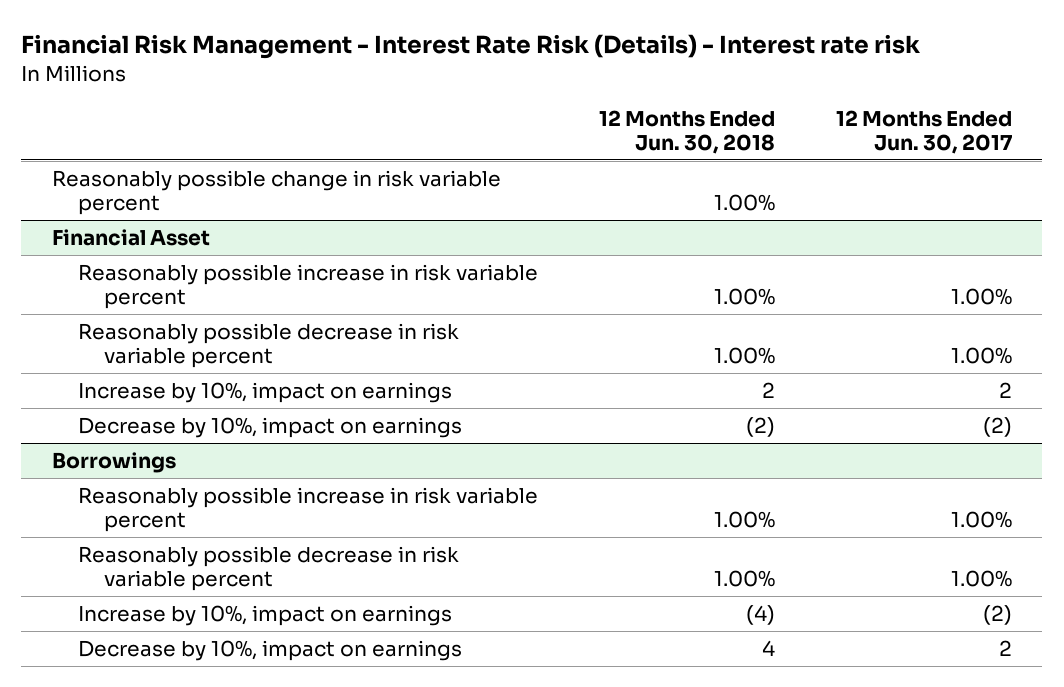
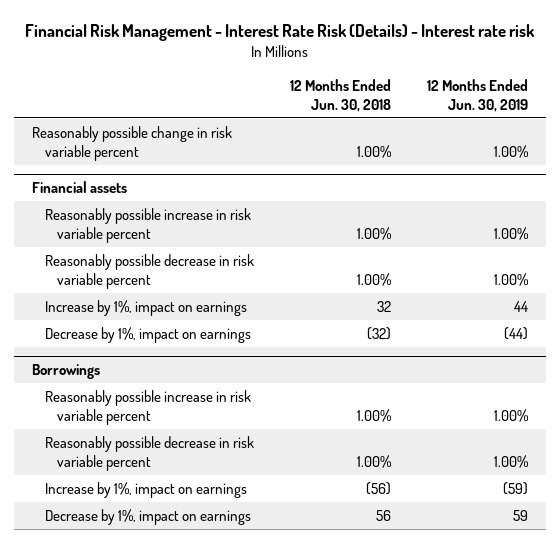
- | 12 Months Ended Jun. 30, 2018 | 12 Months Ended Jun. 30, 2017
+ | 12 Months Ended Jun. 30, 2018 | 12 Months Ended Jun. 30, 2019
- Financial Asset
+ Financial assets
- Increase by 10%, impact on earnings | 2 | 2
- Decrease by 10%, impact on earnings | (2) | (2)
+ Increase by 1%, impact on earnings | 32 | 44
+ Decrease by 1%, impact on earnings | (32) | (44)
@ Borrowings
- Increase by 10%, impact on earnings | (4) | (2)
- Decrease by 10%, impact on earnings | 4 | 2
+ Increase by 1%, impact on earnings | (56) | (59)
+ Decrease by 1%, impact on earnings | 56 | 59

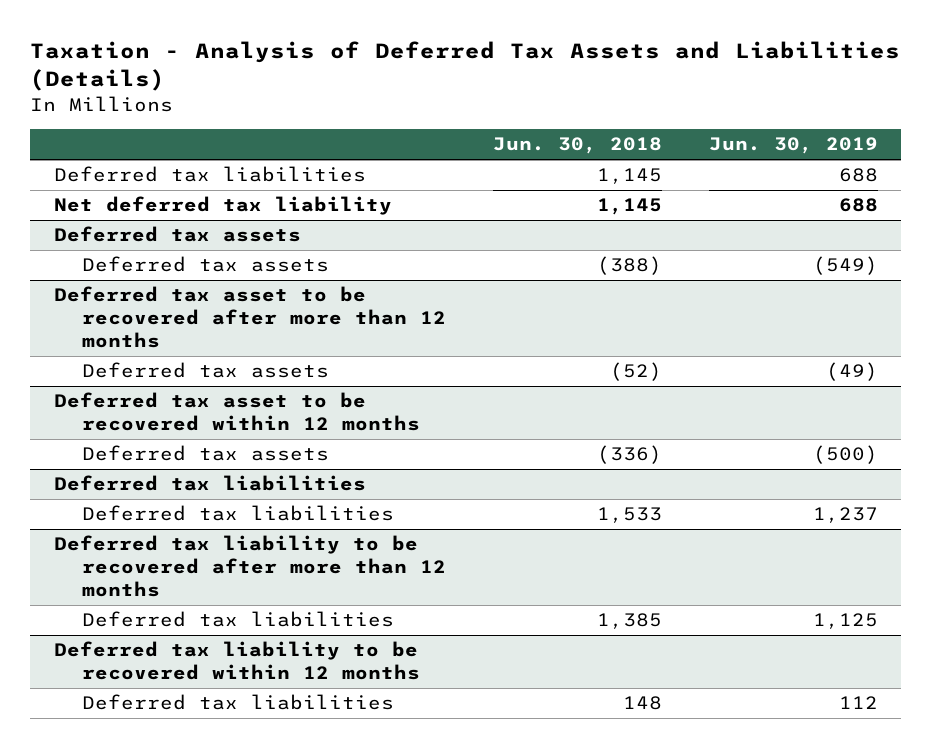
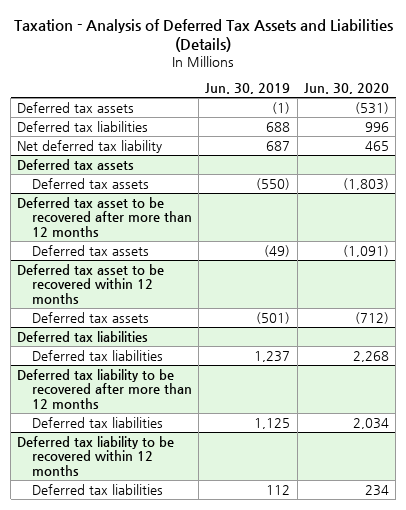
- | Jun. 30, 2018 | Jun. 30, 2019
+ | Jun. 30, 2019 | Jun. 30, 2020
+ Deferred tax assets | (1) | (531)
- Net deferred tax liability | 1,145 | 688
+ Net deferred tax liability | 687 | 465
@ Deferred tax assets
- Deferred tax assets | (388) | (549)
+ Deferred tax assets | (550) | (1,803)
@ Deferred tax asset to be recovered within 12 months
- Deferred tax assets | (336) | (500)
+ Deferred tax assets | (501) | (712)

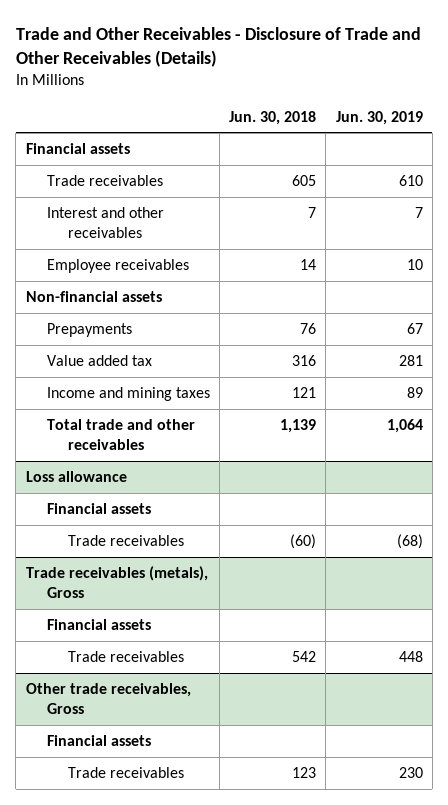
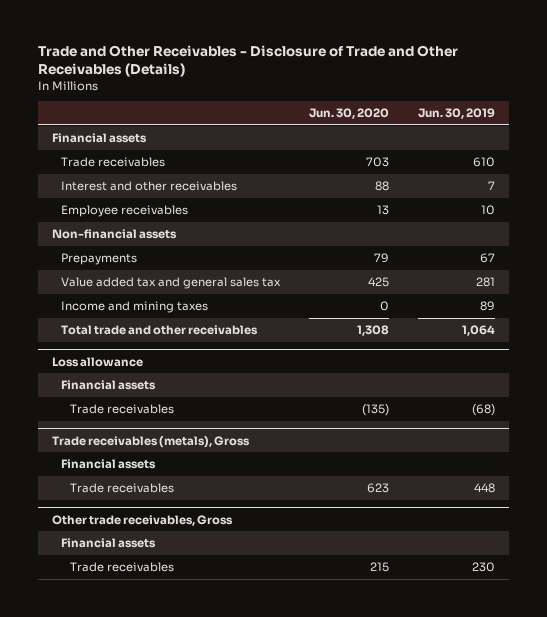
- | Jun. 30, 2018 | Jun. 30, 2019
+ | Jun. 30, 2020 | Jun. 30, 2019
- Value added tax | 316 | 281
+ Value added tax and general sales tax | 425 | 281

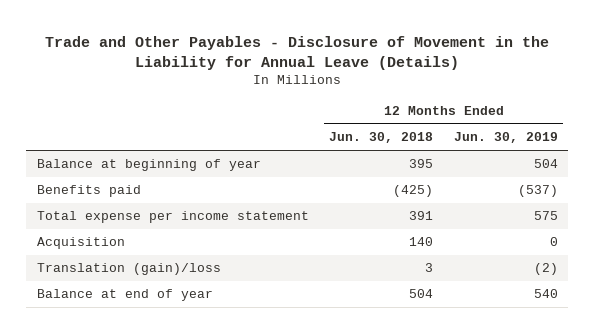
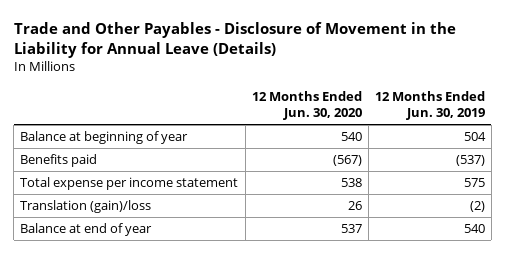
- | 12 Months Ended Jun. 30, 2018 | 12 Months Ended Jun. 30, 2019
+ | 12 Months Ended Jun. 30, 2020 | 12 Months Ended Jun. 30, 2019
- Acquisition | 140 | 0

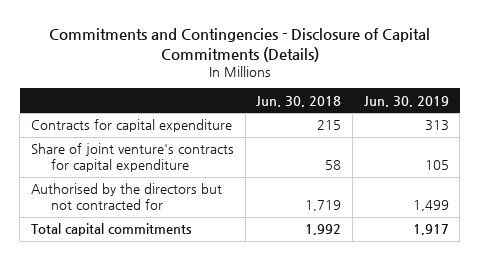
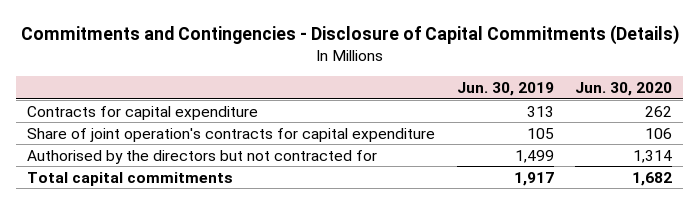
- | Jun. 30, 2018 | Jun. 30, 2019
+ | Jun. 30, 2019 | Jun. 30, 2020
- Share of joint venture's contracts for capital expenditure | 58 | 105
+ Share of joint operation's contracts for capital expenditure | 105 | 106

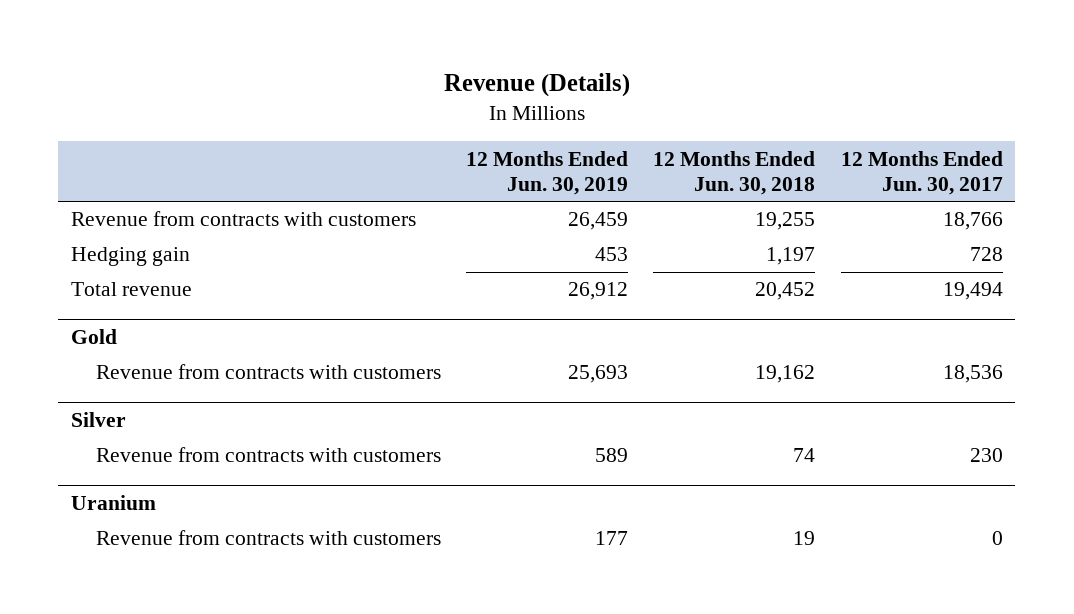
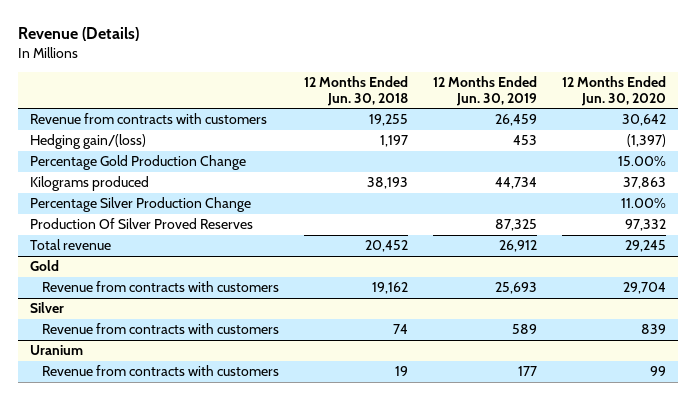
- | 12 Months Ended Jun. 30, 2019 | 12 Months Ended Jun. 30, 2018 | 12 Months Ended Jun. 30, 2017
+ | 12 Months Ended Jun. 30, 2018 | 12 Months Ended Jun. 30, 2019 | 12 Months Ended Jun. 30, 2020
- Hedging gain | 453 | 1,197 | 728
+ Hedging gain/(loss) | 1,197 | 453 | (1,397)
+ Percentage Gold Production Change | | | 15.00%
+ Kilograms produced | 38,193 | 44,734 | 37,863
+ Percentage Silver Production Change | | | 11.00%
+ Production Of Silver Proved Reserves | | 87,325 | 97,332

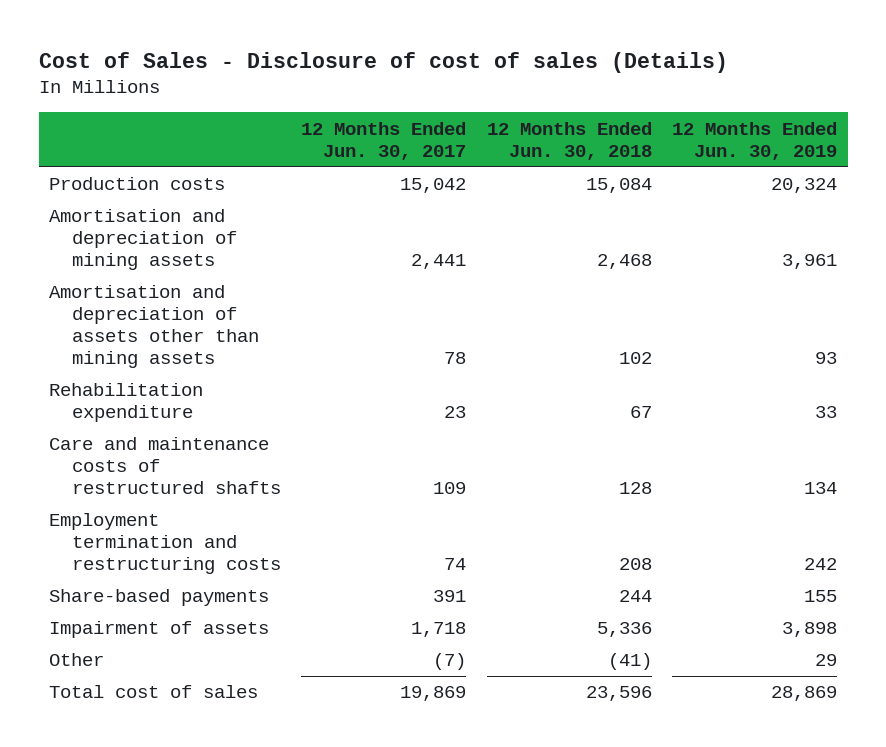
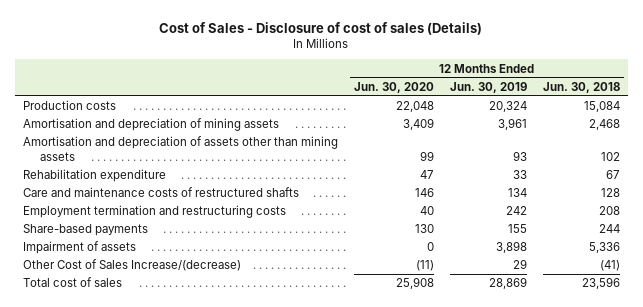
- | 12 Months Ended Jun. 30, 2017 | 12 Months Ended Jun. 30, 2018 | 12 Months Ended Jun. 30, 2019
+ | 12 Months Ended Jun. 30, 2020 | 12 Months Ended Jun. 30, 2019 | 12 Months Ended Jun. 30, 2018
- Other | (7) | (41) | 29
+ Other Cost of Sales Increase/(decrease) | (11) | 29 | (41)

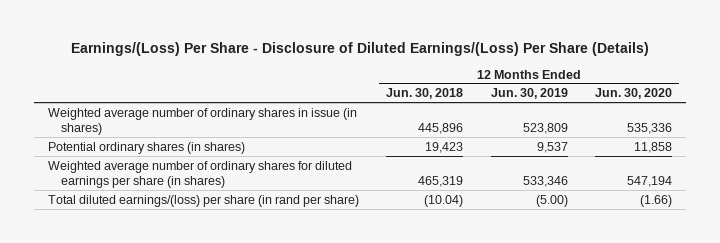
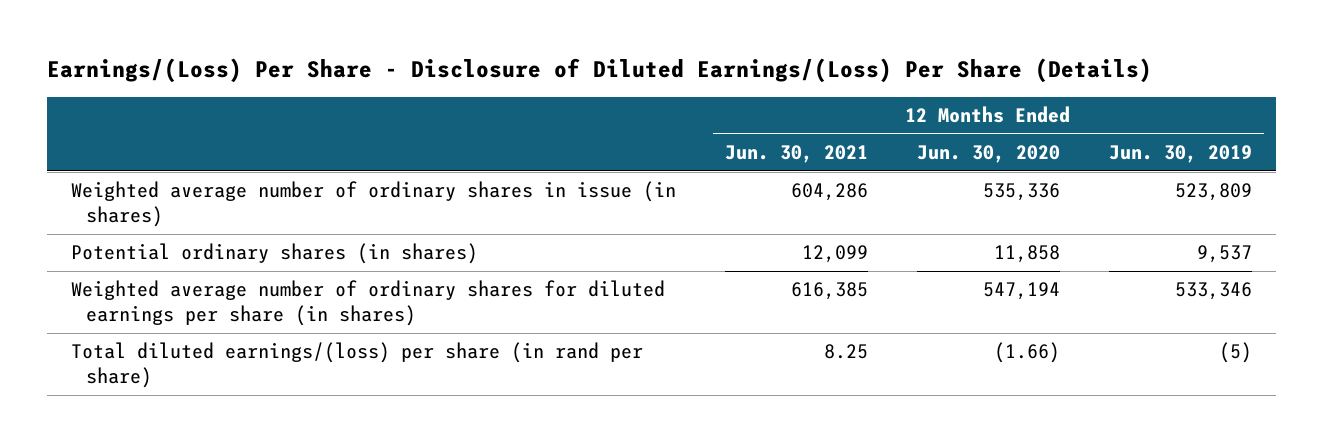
- | 12 Months Ended Jun. 30, 2018 | 12 Months Ended Jun. 30, 2019 | 12 Months Ended Jun. 30, 2020
+ | 12 Months Ended Jun. 30, 2021 | 12 Months Ended Jun. 30, 2020 | 12 Months Ended Jun. 30, 2019
- Total diluted earnings/(loss) per share (in rand per share) | (10.04) | (5.00) | (1.66)
+ Total diluted earnings/(loss) per share (in rand per share) | 8.25 | (1.66) | (5)

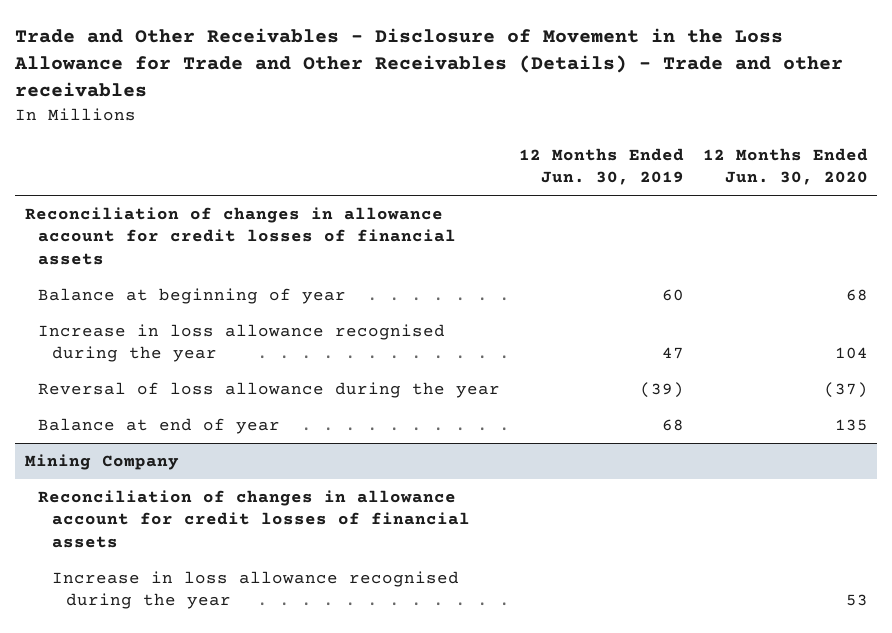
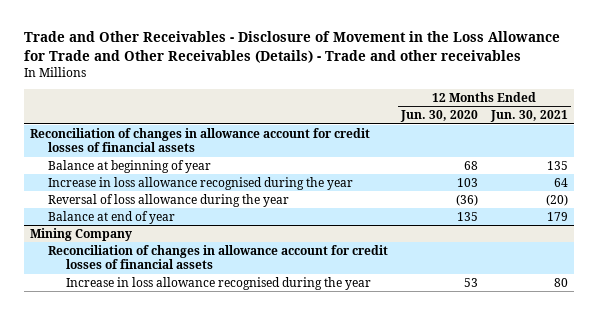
- | 12 Months Ended Jun. 30, 2019 | 12 Months Ended Jun. 30, 2020
+ | 12 Months Ended Jun. 30, 2020 | 12 Months Ended Jun. 30, 2021
- Increase in loss allowance recognised during the year | 47 | 104
- Reversal of loss allowance during the year | (39) | (37)
+ Increase in loss allowance recognised during the year | 103 | 64
+ Reversal of loss allowance during the year | (36) | (20)

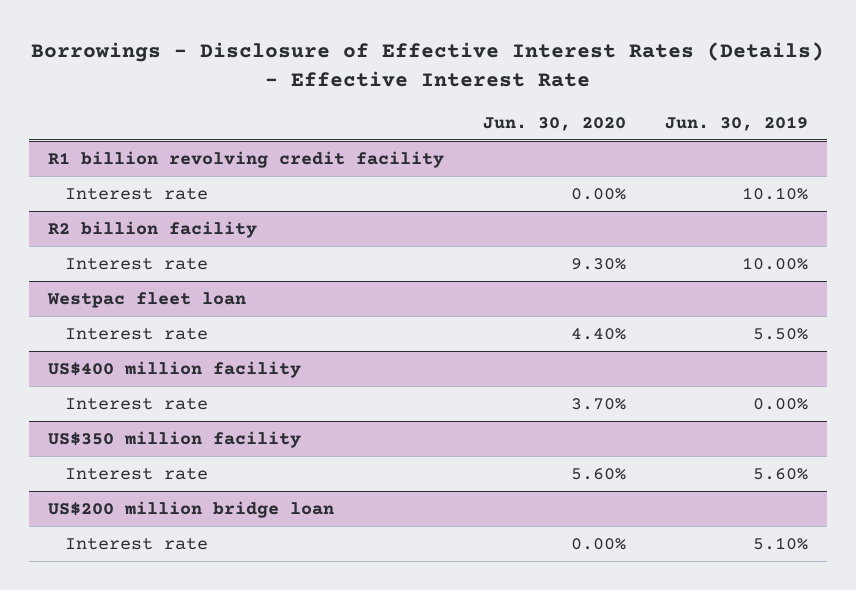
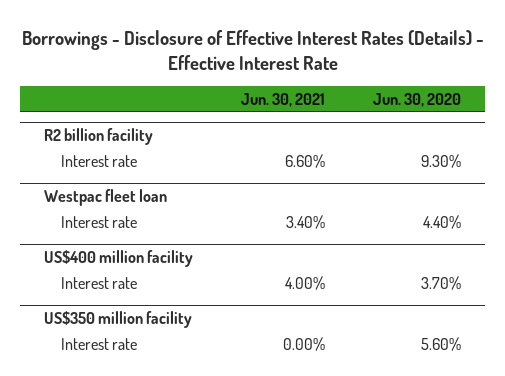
- | Jun. 30, 2020 | Jun. 30, 2019
+ | Jun. 30, 2021 | Jun. 30, 2020
- R1 billion revolving credit facility
- Interest rate | 0.00% | 10.10%
- US$200 million bridge loan
- Interest rate | 0.00% | 5.10%

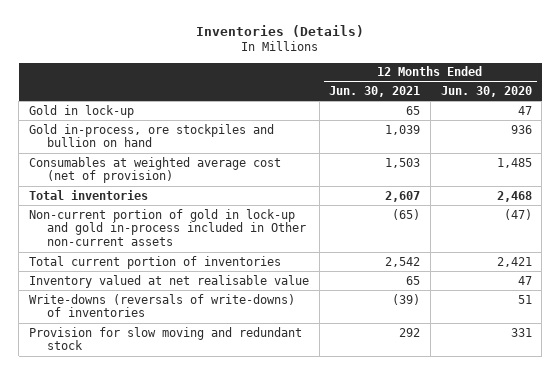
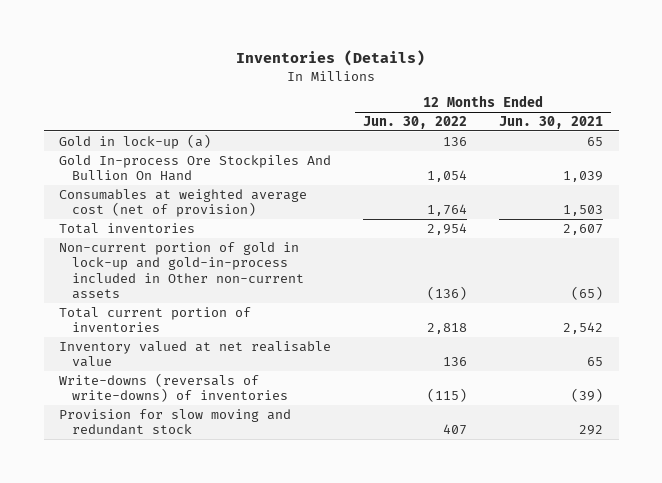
- | 12 Months Ended Jun. 30, 2021 | 12 Months Ended Jun. 30, 2020
+ | 12 Months Ended Jun. 30, 2022 | 12 Months Ended Jun. 30, 2021
- Gold in lock-up | 65 | 47
- Gold in-process, ore stockpiles and bullion on hand | 1,039 | 936
+ Gold in lock-up (a) | 136 | 65
+ Gold In-process Ore Stockpiles And Bullion On Hand | 1,054 | 1,039
- Non-current portion of gold in lock-up and gold in-process included in Other non-current assets | (65) | (47)
+ Non-current portion of gold in lock-up and gold-in-process included in Other non-current assets | (136) | (65)

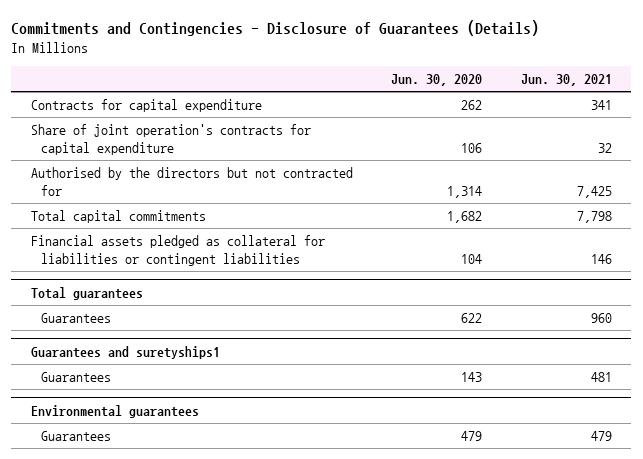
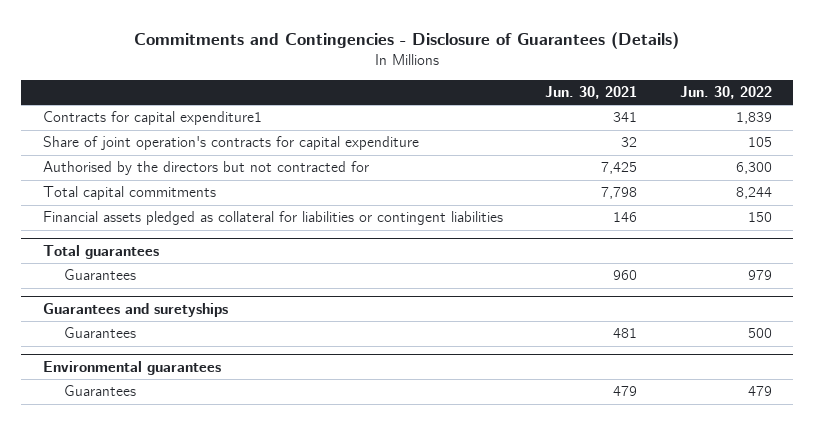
- | Jun. 30, 2020 | Jun. 30, 2021
+ | Jun. 30, 2021 | Jun. 30, 2022
- Contracts for capital expenditure | 262 | 341
+ Contracts for capital expenditure1 | 341 | 1,839
- Guarantees and suretyships1
+ Guarantees and suretyships

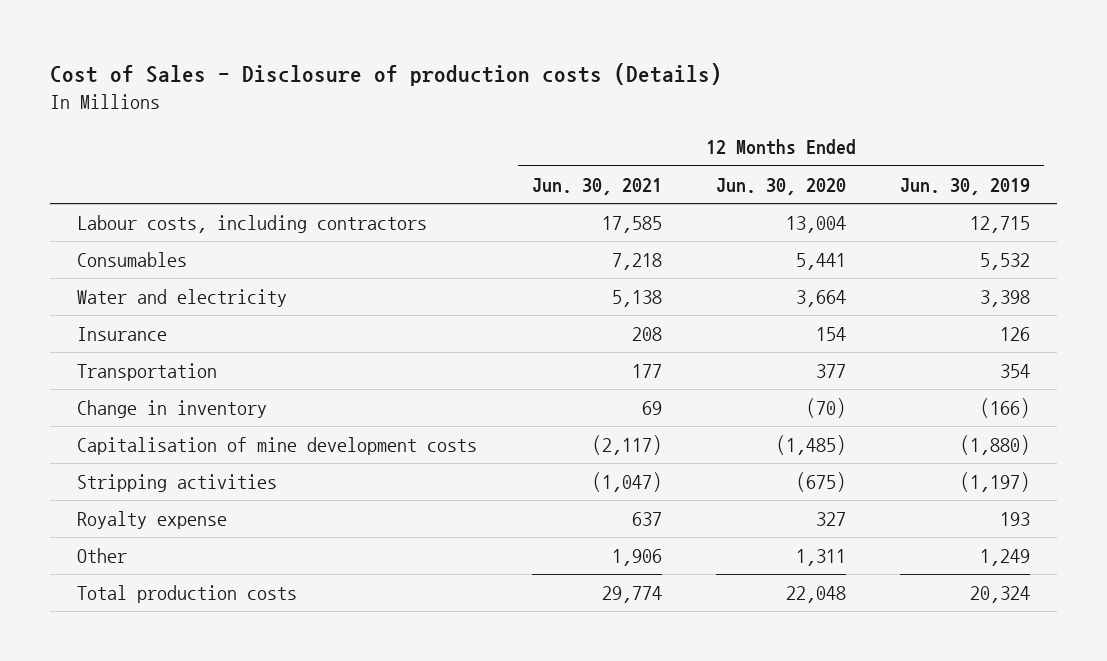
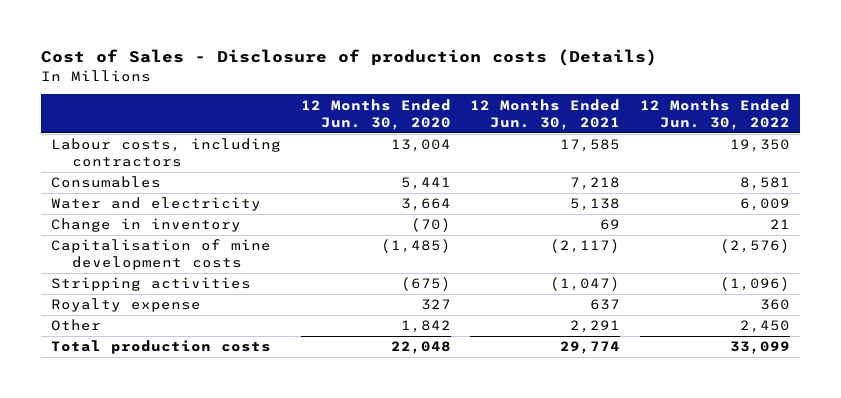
- | 12 Months Ended Jun. 30, 2021 | 12 Months Ended Jun. 30, 2020 | 12 Months Ended Jun. 30, 2019
+ | 12 Months Ended Jun. 30, 2020 | 12 Months Ended Jun. 30, 2021 | 12 Months Ended Jun. 30, 2022
- Insurance | 208 | 154 | 126
- Transportation | 177 | 377 | 354
- Other | 1,906 | 1,311 | 1,249
+ Other | 1,842 | 2,291 | 2,450

